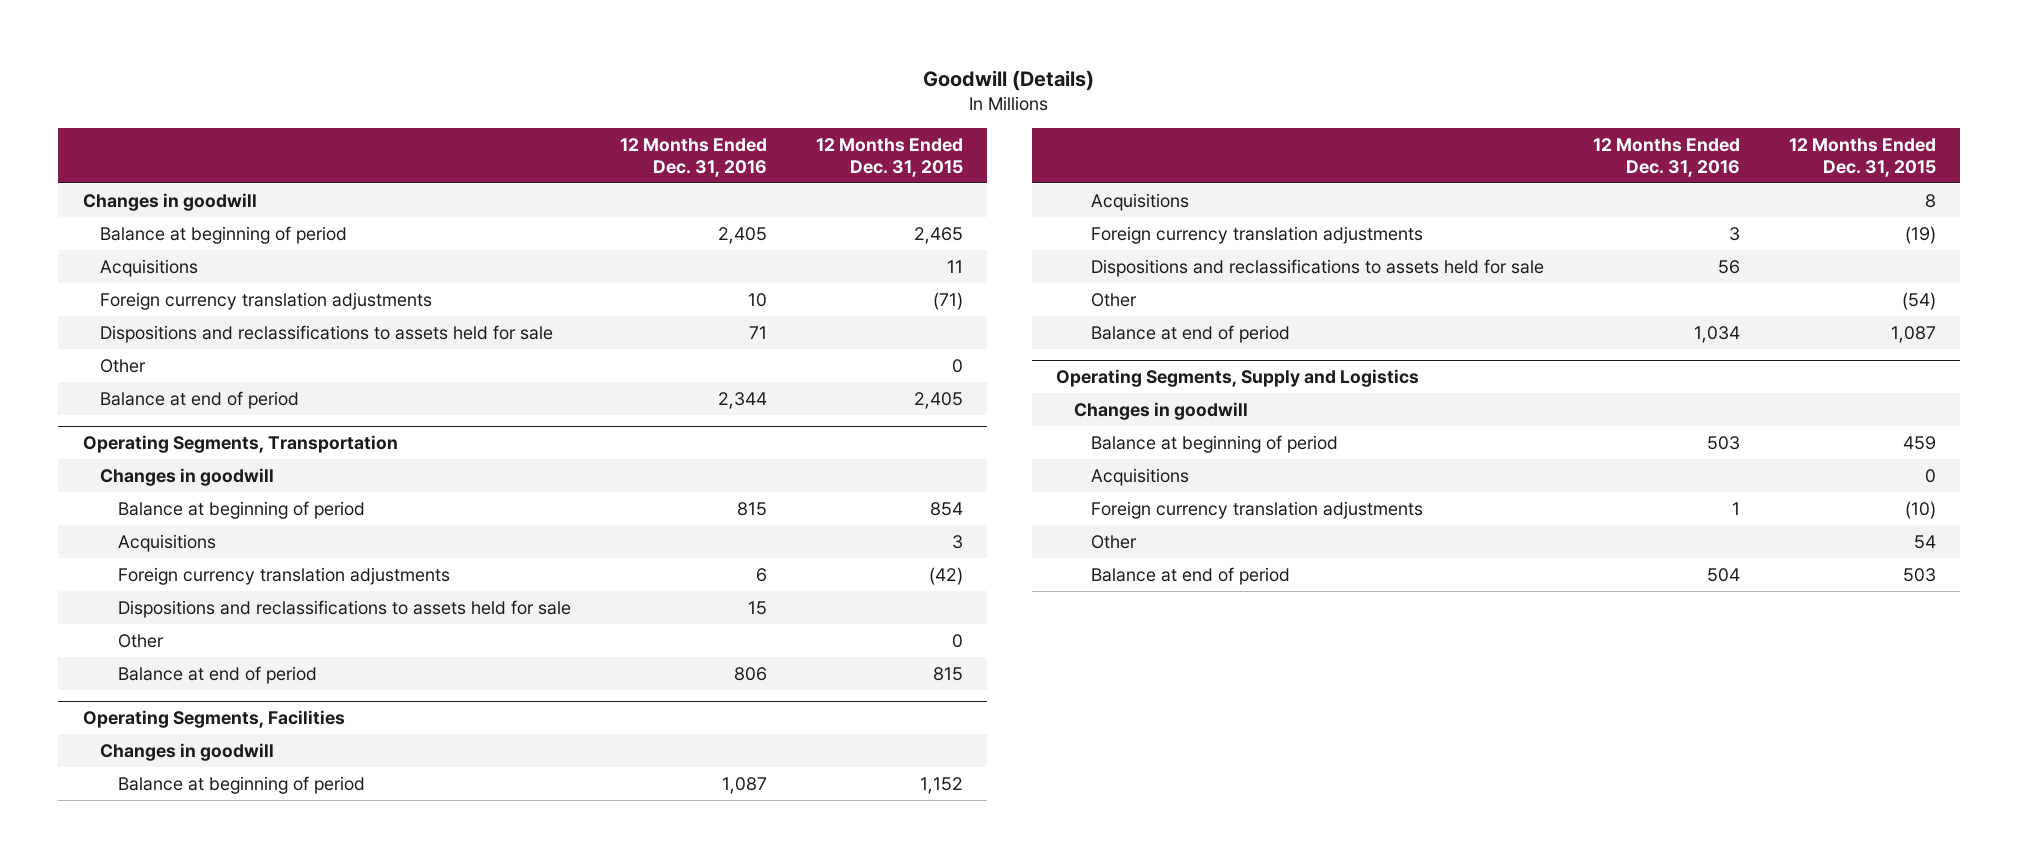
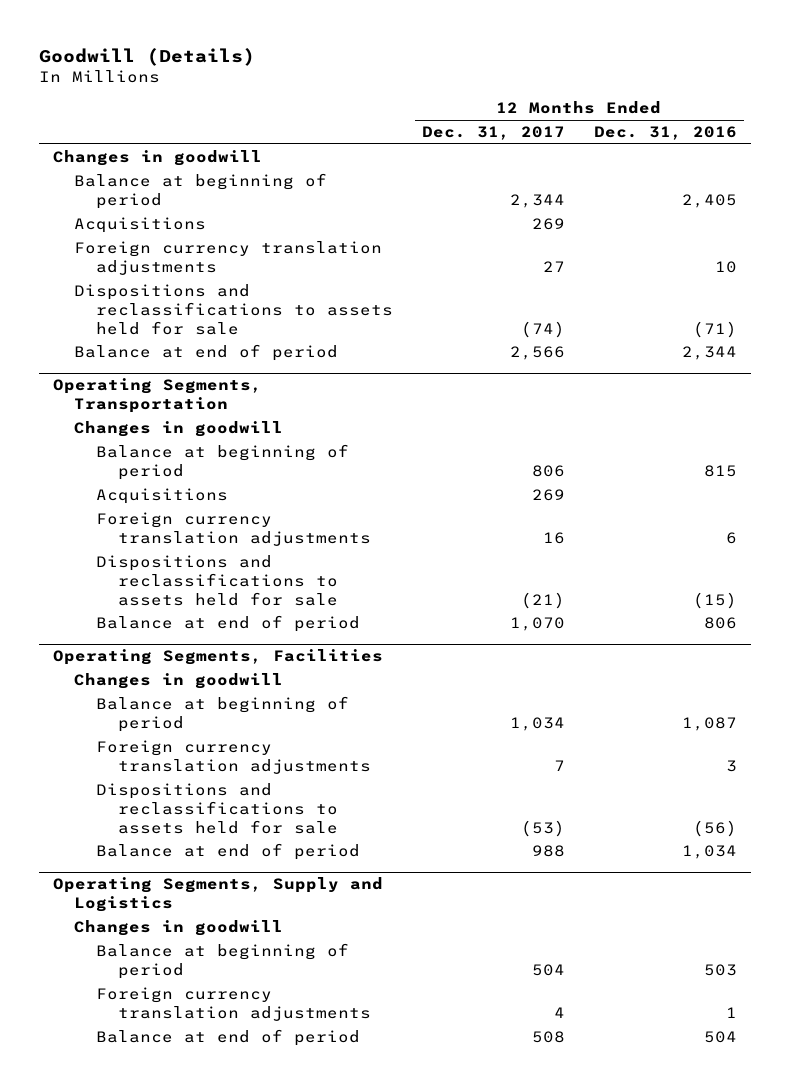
- | 12 Months Ended Dec. 31, 2016 | 12 Months Ended Dec. 31, 2015
+ | 12 Months Ended Dec. 31, 2017 | 12 Months Ended Dec. 31, 2016
- Dispositions and reclassifications to assets held for sale | 71 |
- Other | | 0
+ Dispositions and reclassifications to assets held for sale | (74) | (71)
@ Operating Segments, Transportation
- Dispositions and reclassifications to assets held for sale | 15 |
- Other | | 0
+ Dispositions and reclassifications to assets held for sale | (21) | (15)
@ Operating Segments, Facilities
- Acquisitions | | 8
- Dispositions and reclassifications to assets held for sale | 56 |
- Other | | (54)
+ Dispositions and reclassifications to assets held for sale | (53) | (56)
@ Operating Segments, Supply and Logistics
- Acquisitions | | 0
- Other | | 54

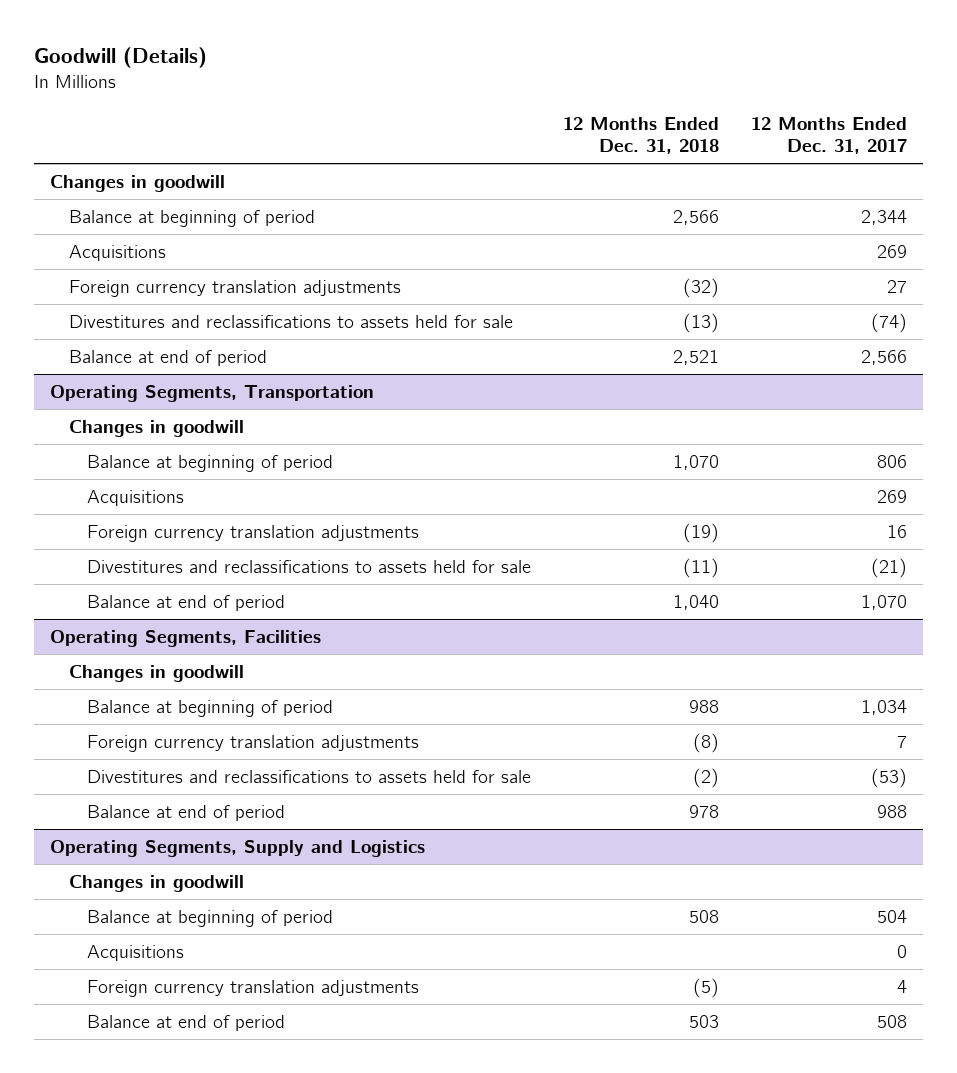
- | 12 Months Ended Dec. 31, 2017 | 12 Months Ended Dec. 31, 2016
+ | 12 Months Ended Dec. 31, 2018 | 12 Months Ended Dec. 31, 2017
- Dispositions and reclassifications to assets held for sale | (74) | (71)
+ Divestitures and reclassifications to assets held for sale | (13) | (74)
@ Operating Segments, Transportation
- Dispositions and reclassifications to assets held for sale | (21) | (15)
+ Divestitures and reclassifications to assets held for sale | (11) | (21)
@ Operating Segments, Facilities
- Dispositions and reclassifications to assets held for sale | (53) | (56)
+ Divestitures and reclassifications to assets held for sale | (2) | (53)
@ Operating Segments, Supply and Logistics
+ Acquisitions | | 0

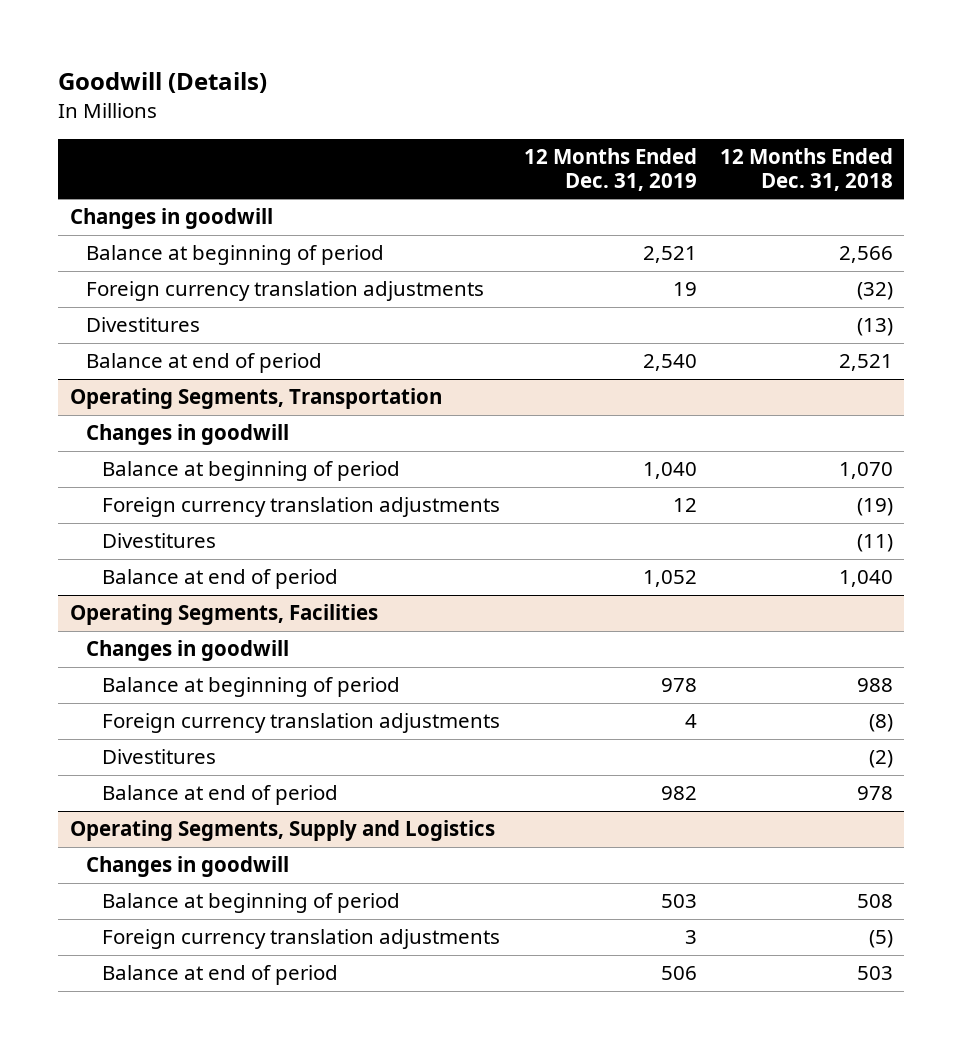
- | 12 Months Ended Dec. 31, 2018 | 12 Months Ended Dec. 31, 2017
+ | 12 Months Ended Dec. 31, 2019 | 12 Months Ended Dec. 31, 2018
- Acquisitions | | 269
- Divestitures and reclassifications to assets held for sale | (13) | (74)
+ Divestitures | | (13)
@ Operating Segments, Transportation
- Acquisitions | | 269
- Divestitures and reclassifications to assets held for sale | (11) | (21)
+ Divestitures | | (11)
@ Operating Segments, Facilities
- Divestitures and reclassifications to assets held for sale | (2) | (53)
+ Divestitures | | (2)
@ Operating Segments, Supply and Logistics
- Acquisitions | | 0

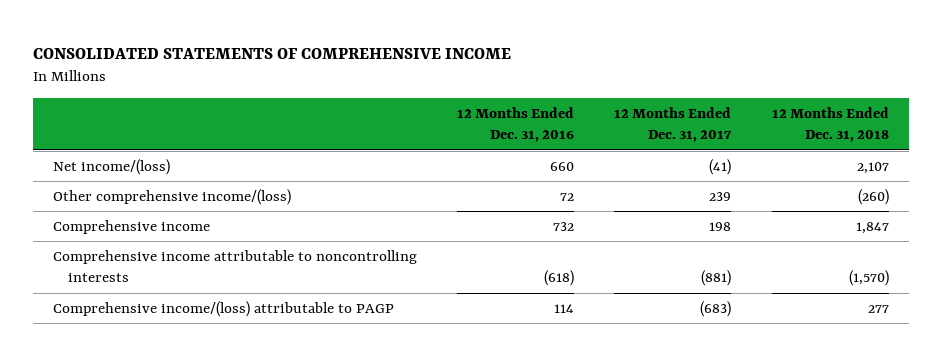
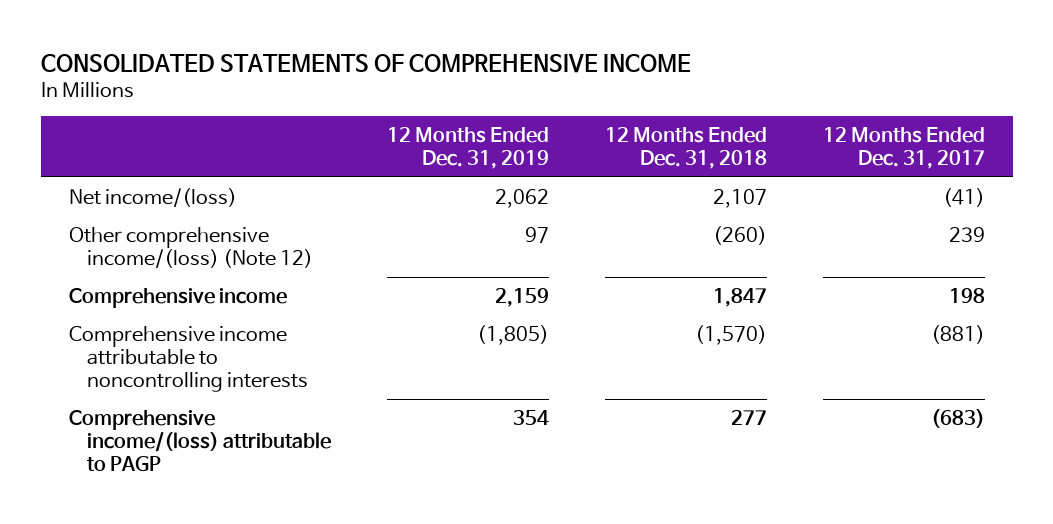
- | 12 Months Ended Dec. 31, 2016 | 12 Months Ended Dec. 31, 2017 | 12 Months Ended Dec. 31, 2018
+ | 12 Months Ended Dec. 31, 2019 | 12 Months Ended Dec. 31, 2018 | 12 Months Ended Dec. 31, 2017
- Other comprehensive income/(loss) | 72 | 239 | (260)
+ Other comprehensive income/(loss) (Note 12) | 97 | (260) | 239

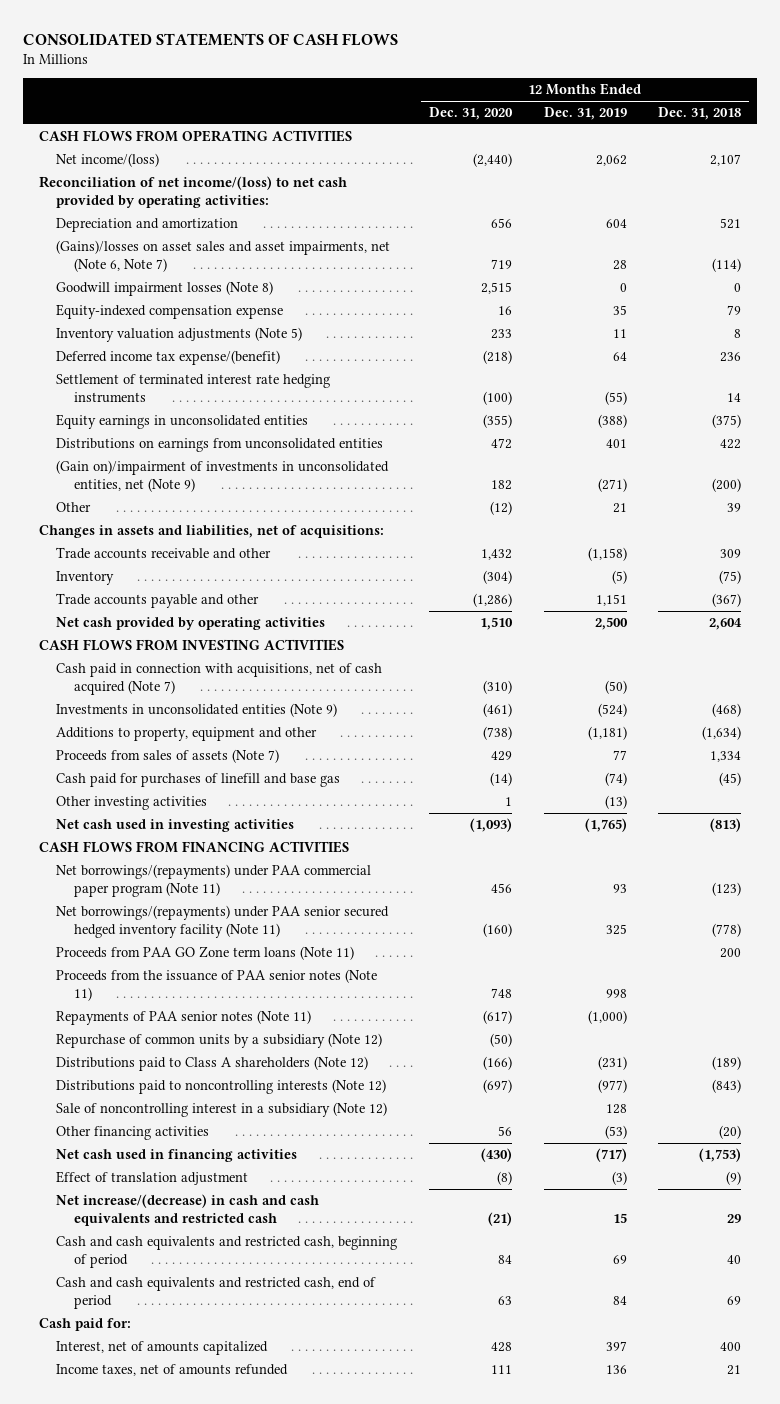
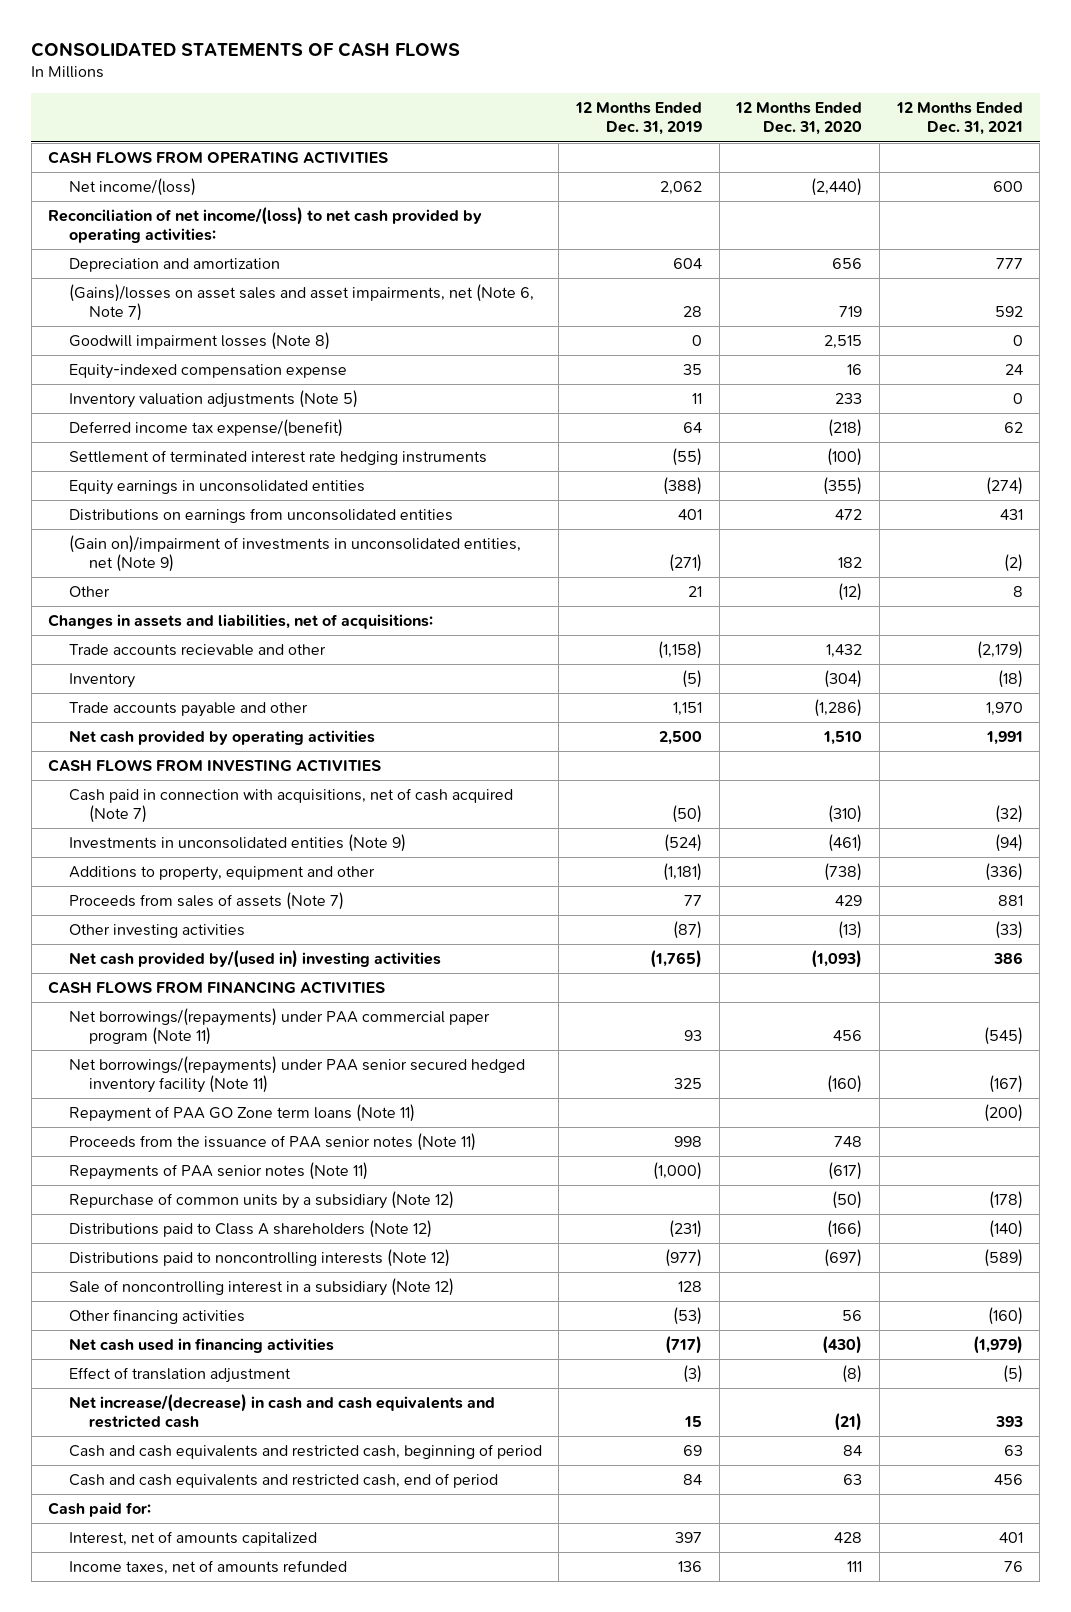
- | 12 Months Ended Dec. 31, 2020 | 12 Months Ended Dec. 31, 2019 | 12 Months Ended Dec. 31, 2018
+ | 12 Months Ended Dec. 31, 2019 | 12 Months Ended Dec. 31, 2020 | 12 Months Ended Dec. 31, 2021
- Trade accounts receivable and other | 1,432 | (1,158) | 309
+ Trade accounts recievable and other | (1,158) | 1,432 | (2,179)
- Cash paid for purchases of linefill and base gas | (14) | (74) | (45)
- Other investing activities | 1 | (13) |
- Net cash used in investing activities | (1,093) | (1,765) | (813)
+ Other investing activities | (87) | (13) | (33)
+ Net cash provided by/(used in) investing activities | (1,765) | (1,093) | 386
- Proceeds from PAA GO Zone term loans (Note 11) | | | 200
+ Repayment of PAA GO Zone term loans (Note 11) | | | (200)

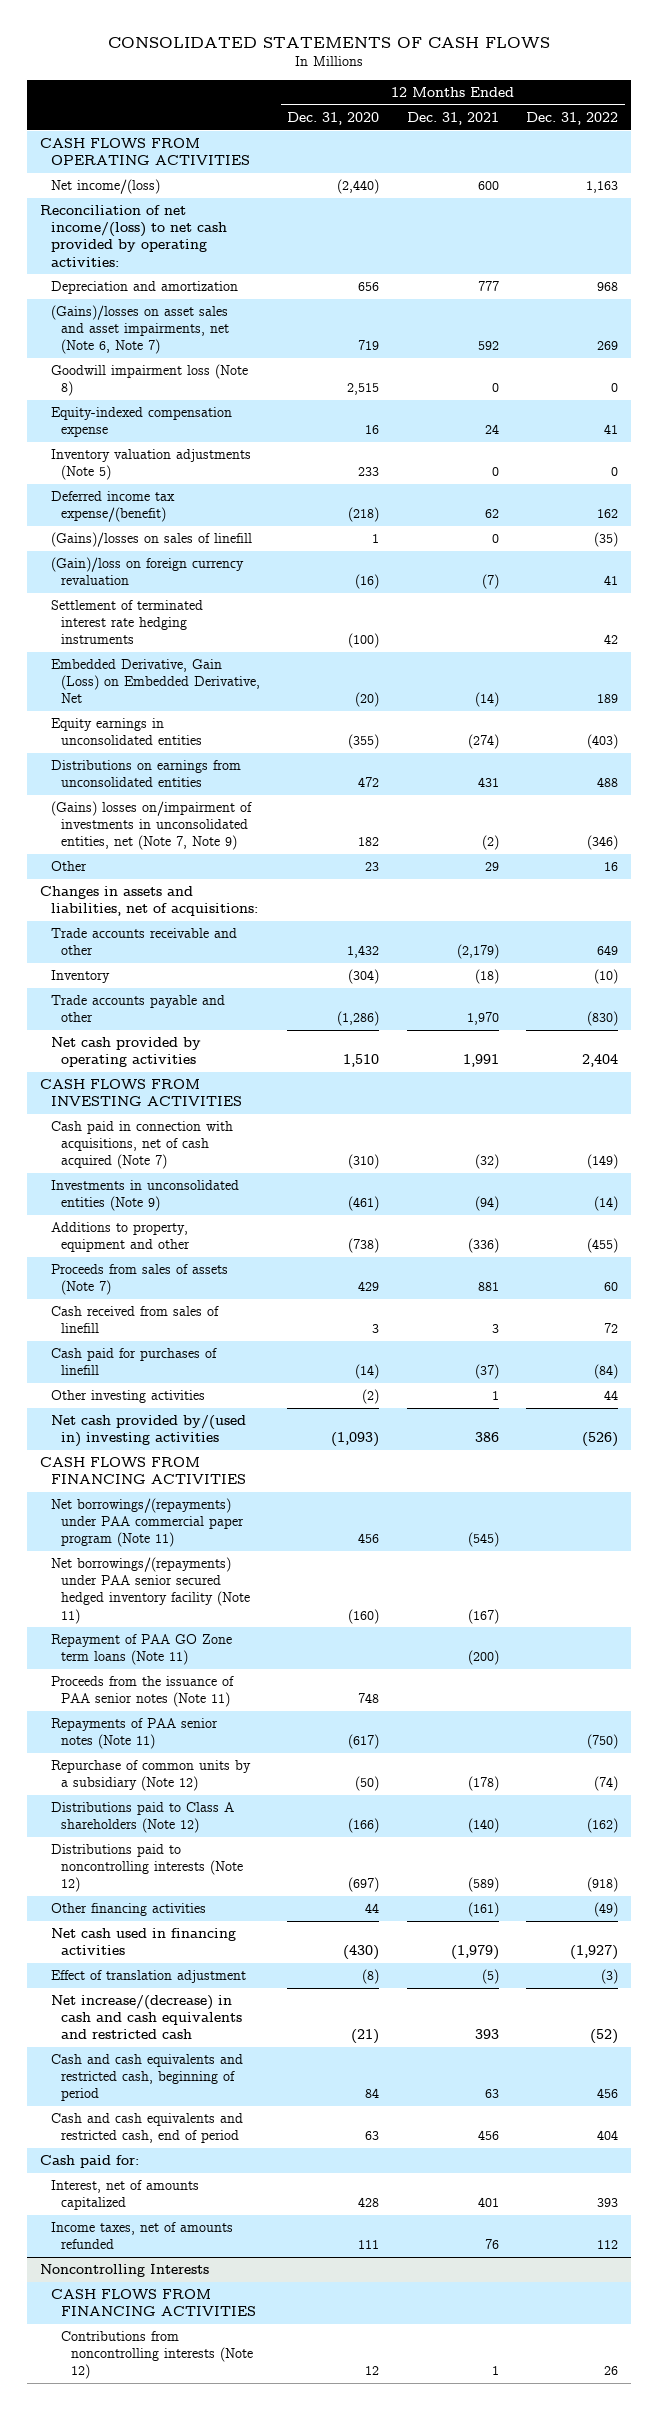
- | 12 Months Ended Dec. 31, 2019 | 12 Months Ended Dec. 31, 2020 | 12 Months Ended Dec. 31, 2021
+ | 12 Months Ended Dec. 31, 2020 | 12 Months Ended Dec. 31, 2021 | 12 Months Ended Dec. 31, 2022
- Goodwill impairment losses (Note 8) | 0 | 2,515 | 0
+ Goodwill impairment loss (Note 8) | 2,515 | 0 | 0
+ (Gains)/losses on sales of linefill | 1 | 0 | (35)
+ (Gain)/loss on foreign currency revaluation | (16) | (7) | 41
+ Embedded Derivative, Gain (Loss) on Embedded Derivative, Net | (20) | (14) | 189
- (Gain on)/impairment of investments in unconsolidated entities, net (Note 9) | (271) | 182 | (2)
- Other | 21 | (12) | 8
+ (Gains) losses on/impairment of investments in unconsolidated entities, net (Note 7, Note 9) | 182 | (2) | (346)
+ Other | 23 | 29 | 16
- Trade accounts recievable and other | (1,158) | 1,432 | (2,179)
+ Trade accounts receivable and other | 1,432 | (2,179) | 649
- Other investing activities | (87) | (13) | (33)
+ Cash received from sales of linefill | 3 | 3 | 72
+ Cash paid for purchases of linefill | (14) | (37) | (84)
+ Other investing activities | (2) | 1 | 44
- Sale of noncontrolling interest in a subsidiary (Note 12) | 128 | |
- Other financing activities | (53) | 56 | (160)
+ Other financing activities | 44 | (161) | (49)
+ Noncontrolling Interests
+ CASH FLOWS FROM FINANCING ACTIVITIES
+ Contributions from noncontrolling interests (Note 12) | 12 | 1 | 26

